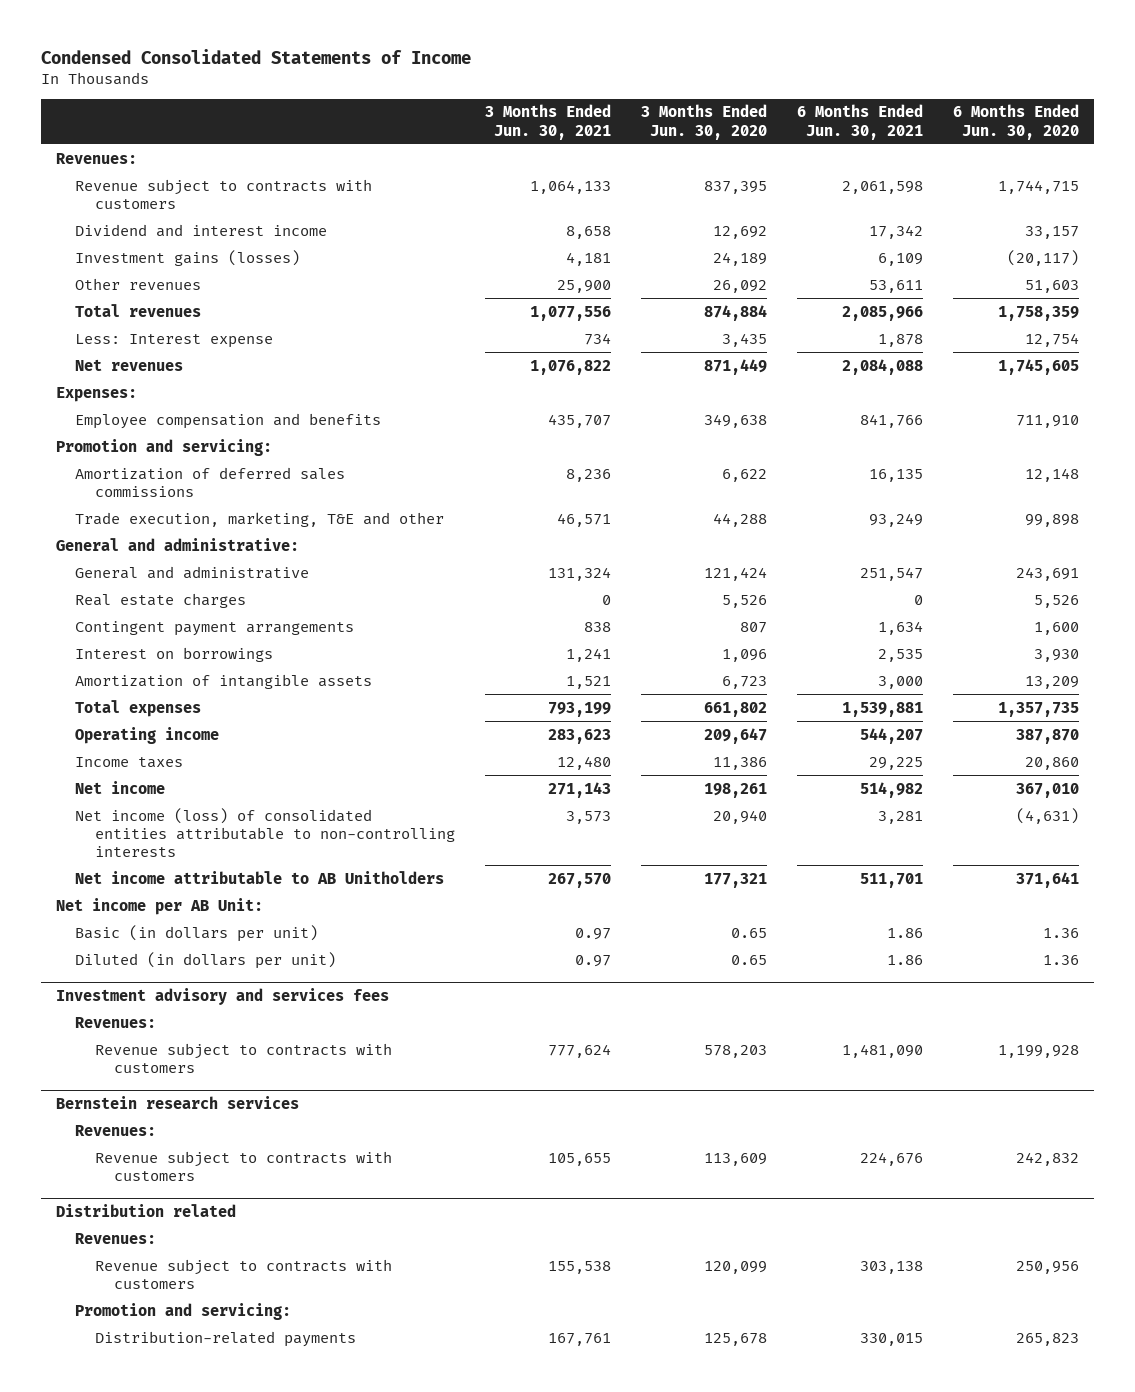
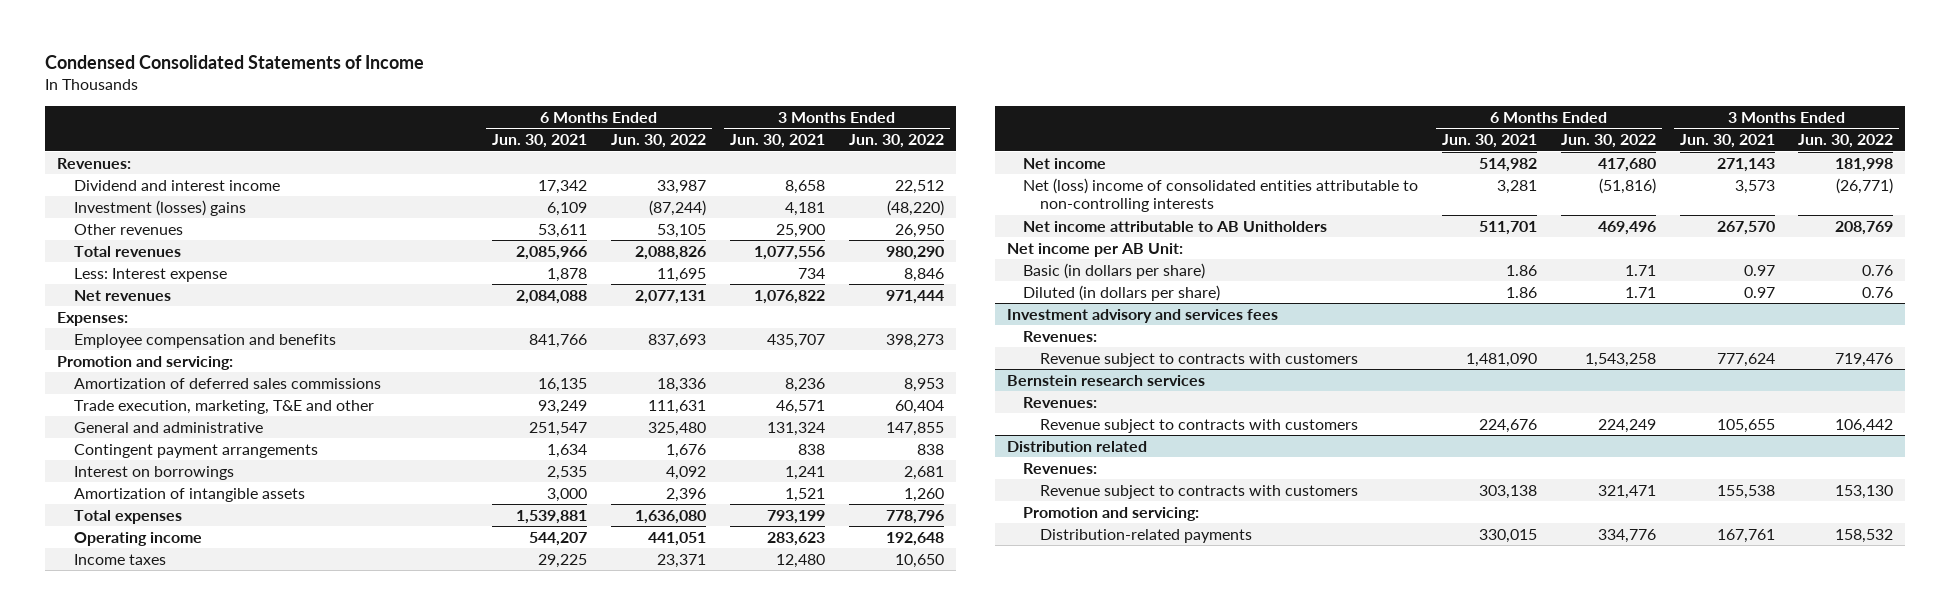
- | 3 Months Ended Jun. 30, 2021 | 3 Months Ended Jun. 30, 2020 | 6 Months Ended Jun. 30, 2021 | 6 Months Ended Jun. 30, 2020
+ | 6 Months Ended Jun. 30, 2021 | 6 Months Ended Jun. 30, 2022 | 3 Months Ended Jun. 30, 2021 | 3 Months Ended Jun. 30, 2022
- Revenue subject to contracts with customers | 1,064,133 | 837,395 | 2,061,598 | 1,744,715
- Investment gains (losses) | 4,181 | 24,189 | 6,109 | (20,117)
+ Investment (losses) gains | 6,109 | (87,244) | 4,181 | (48,220)
- General and administrative:
- Real estate charges | 0 | 5,526 | 0 | 5,526
- Net income (loss) of consolidated entities attributable to non-controlling interests | 3,573 | 20,940 | 3,281 | (4,631)
+ Net (loss) income of consolidated entities attributable to non-controlling interests | 3,281 | (51,816) | 3,573 | (26,771)
- Basic (in dollars per unit) | 0.97 | 0.65 | 1.86 | 1.36
- Diluted (in dollars per unit) | 0.97 | 0.65 | 1.86 | 1.36
+ Basic (in dollars per share) | 1.86 | 1.71 | 0.97 | 0.76
+ Diluted (in dollars per share) | 1.86 | 1.71 | 0.97 | 0.76

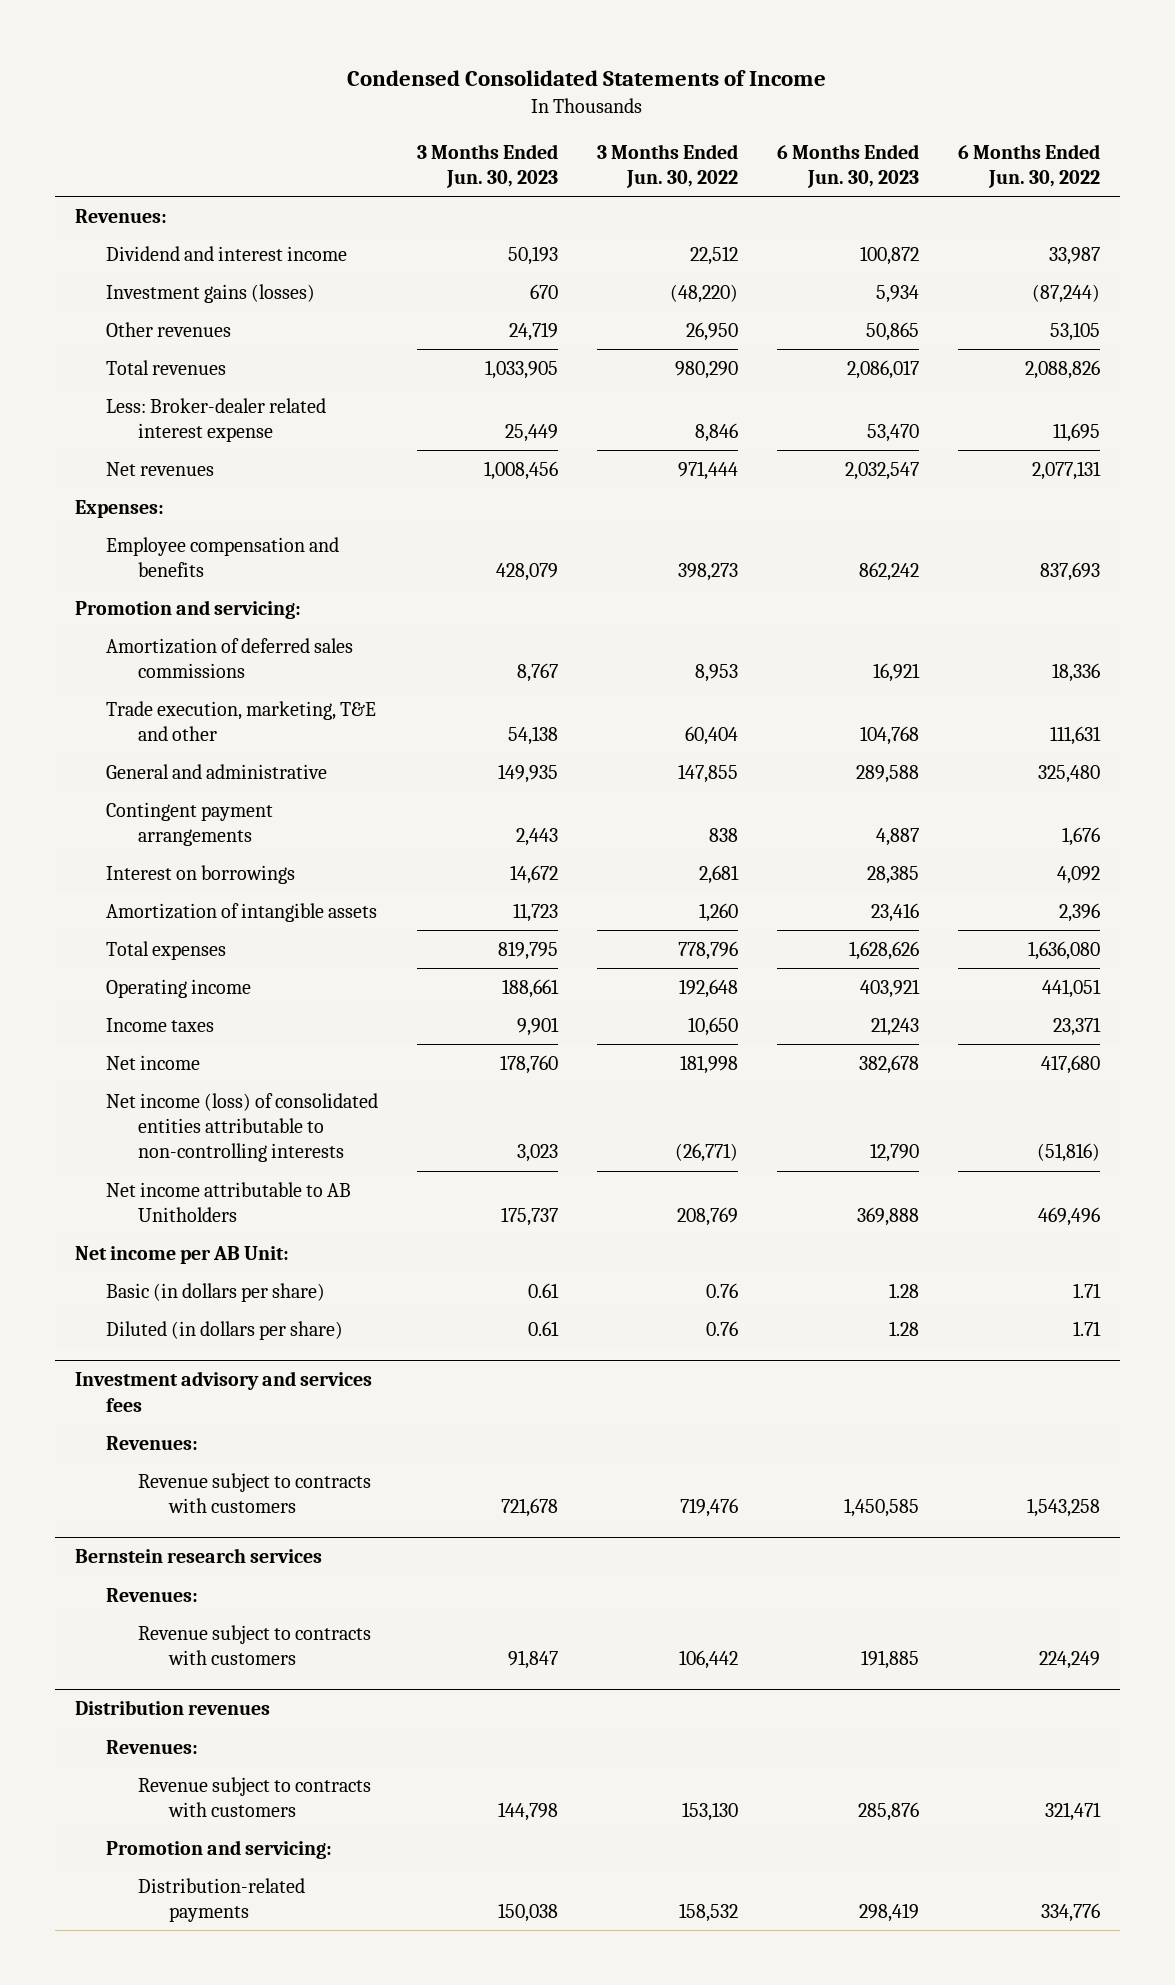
- | 6 Months Ended Jun. 30, 2021 | 6 Months Ended Jun. 30, 2022 | 3 Months Ended Jun. 30, 2021 | 3 Months Ended Jun. 30, 2022
+ | 3 Months Ended Jun. 30, 2023 | 3 Months Ended Jun. 30, 2022 | 6 Months Ended Jun. 30, 2023 | 6 Months Ended Jun. 30, 2022
- Investment (losses) gains | 6,109 | (87,244) | 4,181 | (48,220)
+ Investment gains (losses) | 670 | (48,220) | 5,934 | (87,244)
- Less: Interest expense | 1,878 | 11,695 | 734 | 8,846
+ Less: Broker-dealer related interest expense | 25,449 | 8,846 | 53,470 | 11,695
- Net (loss) income of consolidated entities attributable to non-controlling interests | 3,281 | (51,816) | 3,573 | (26,771)
+ Net income (loss) of consolidated entities attributable to non-controlling interests | 3,023 | (26,771) | 12,790 | (51,816)
- Distribution related
+ Distribution revenues

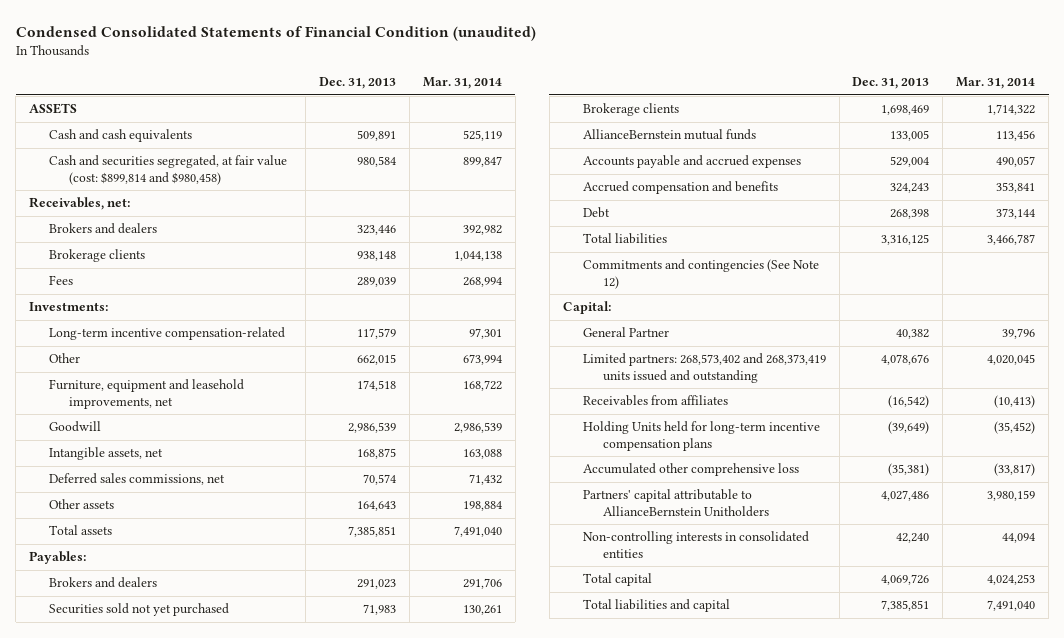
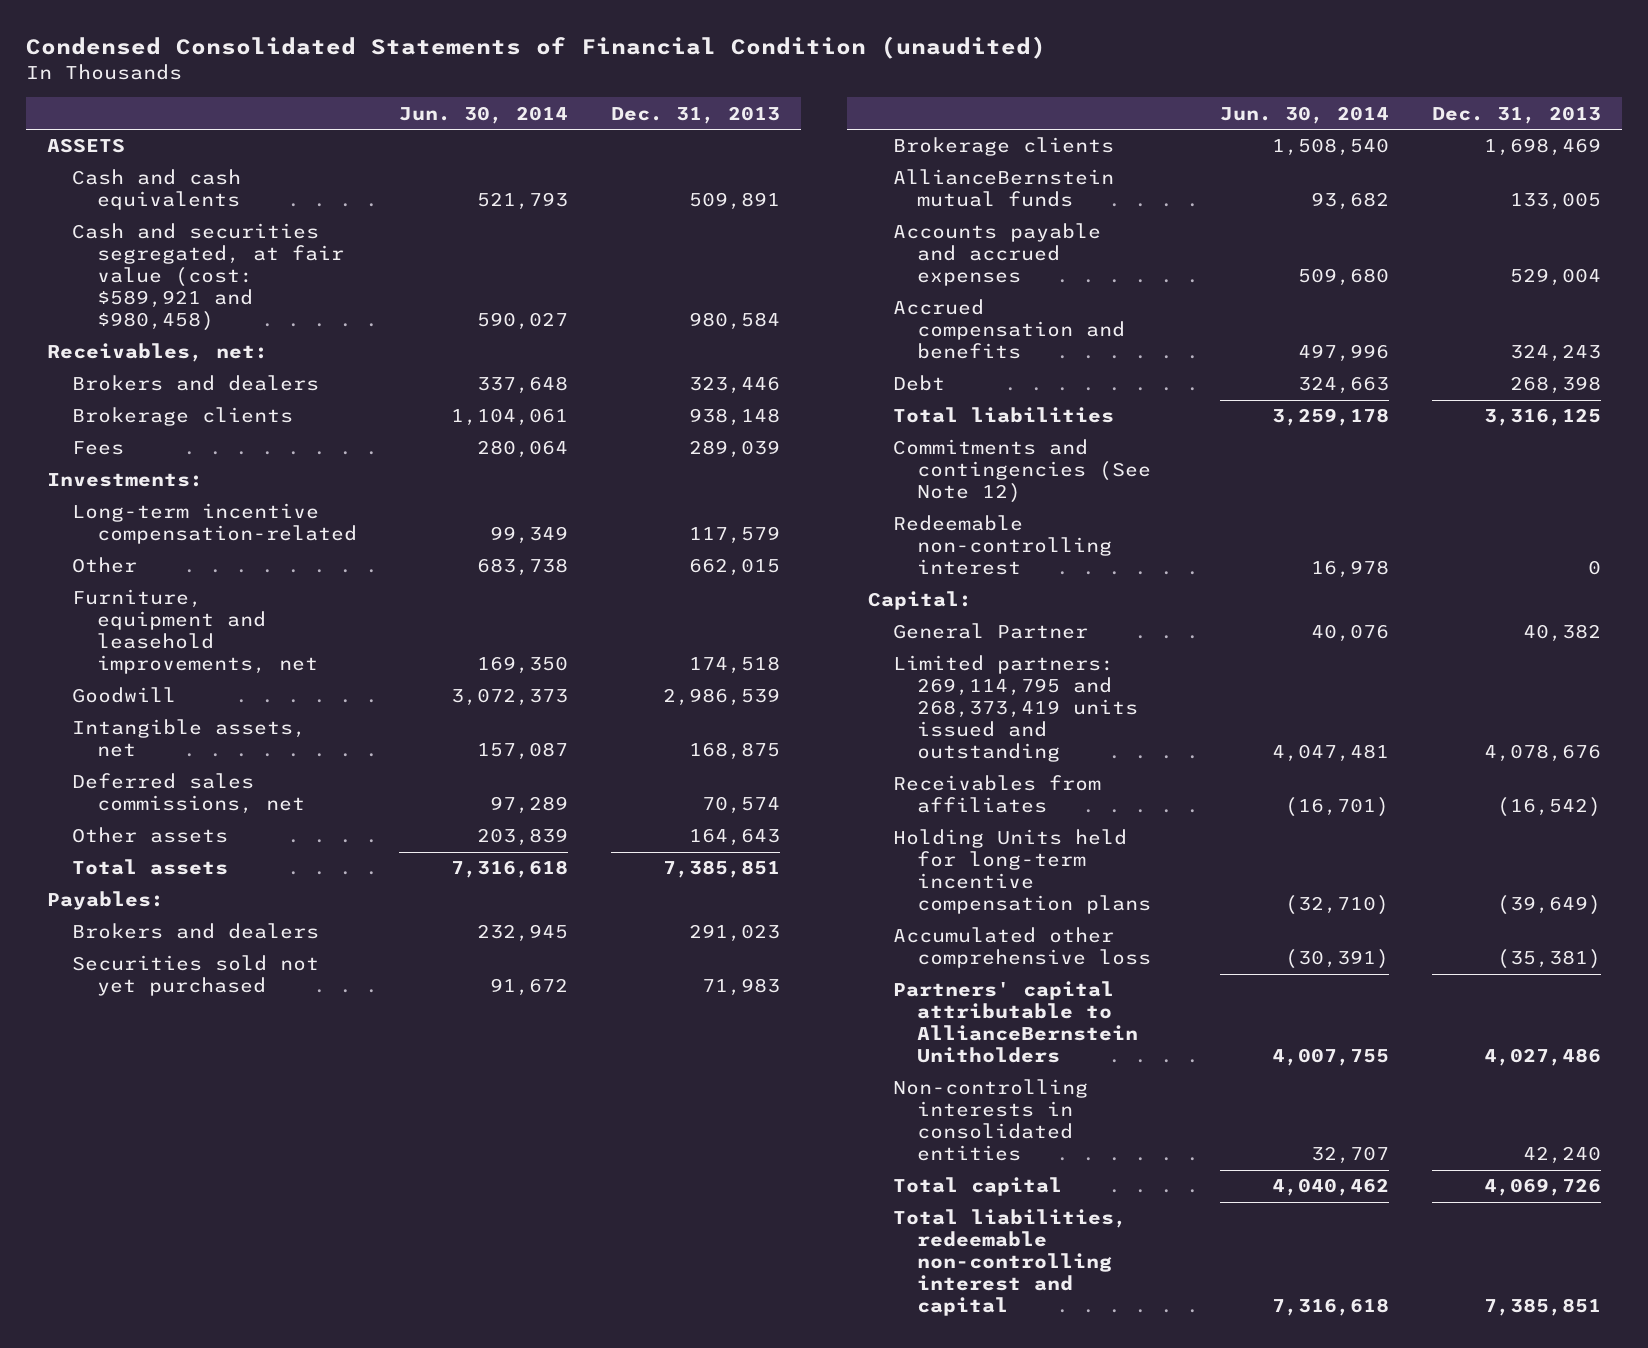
- | Dec. 31, 2013 | Mar. 31, 2014
+ | Jun. 30, 2014 | Dec. 31, 2013
- Cash and securities segregated, at fair value (cost: $899,814 and $980,458) | 980,584 | 899,847
+ Cash and securities segregated, at fair value (cost: $589,921 and $980,458) | 590,027 | 980,584
+ Redeemable non-controlling interest | 16,978 | 0
- Limited partners: 268,573,402 and 268,373,419 units issued and outstanding | 4,078,676 | 4,020,045
+ Limited partners: 269,114,795 and 268,373,419 units issued and outstanding | 4,047,481 | 4,078,676
- Total liabilities and capital | 7,385,851 | 7,491,040
+ Total liabilities, redeemable non-controlling interest and capital | 7,316,618 | 7,385,851

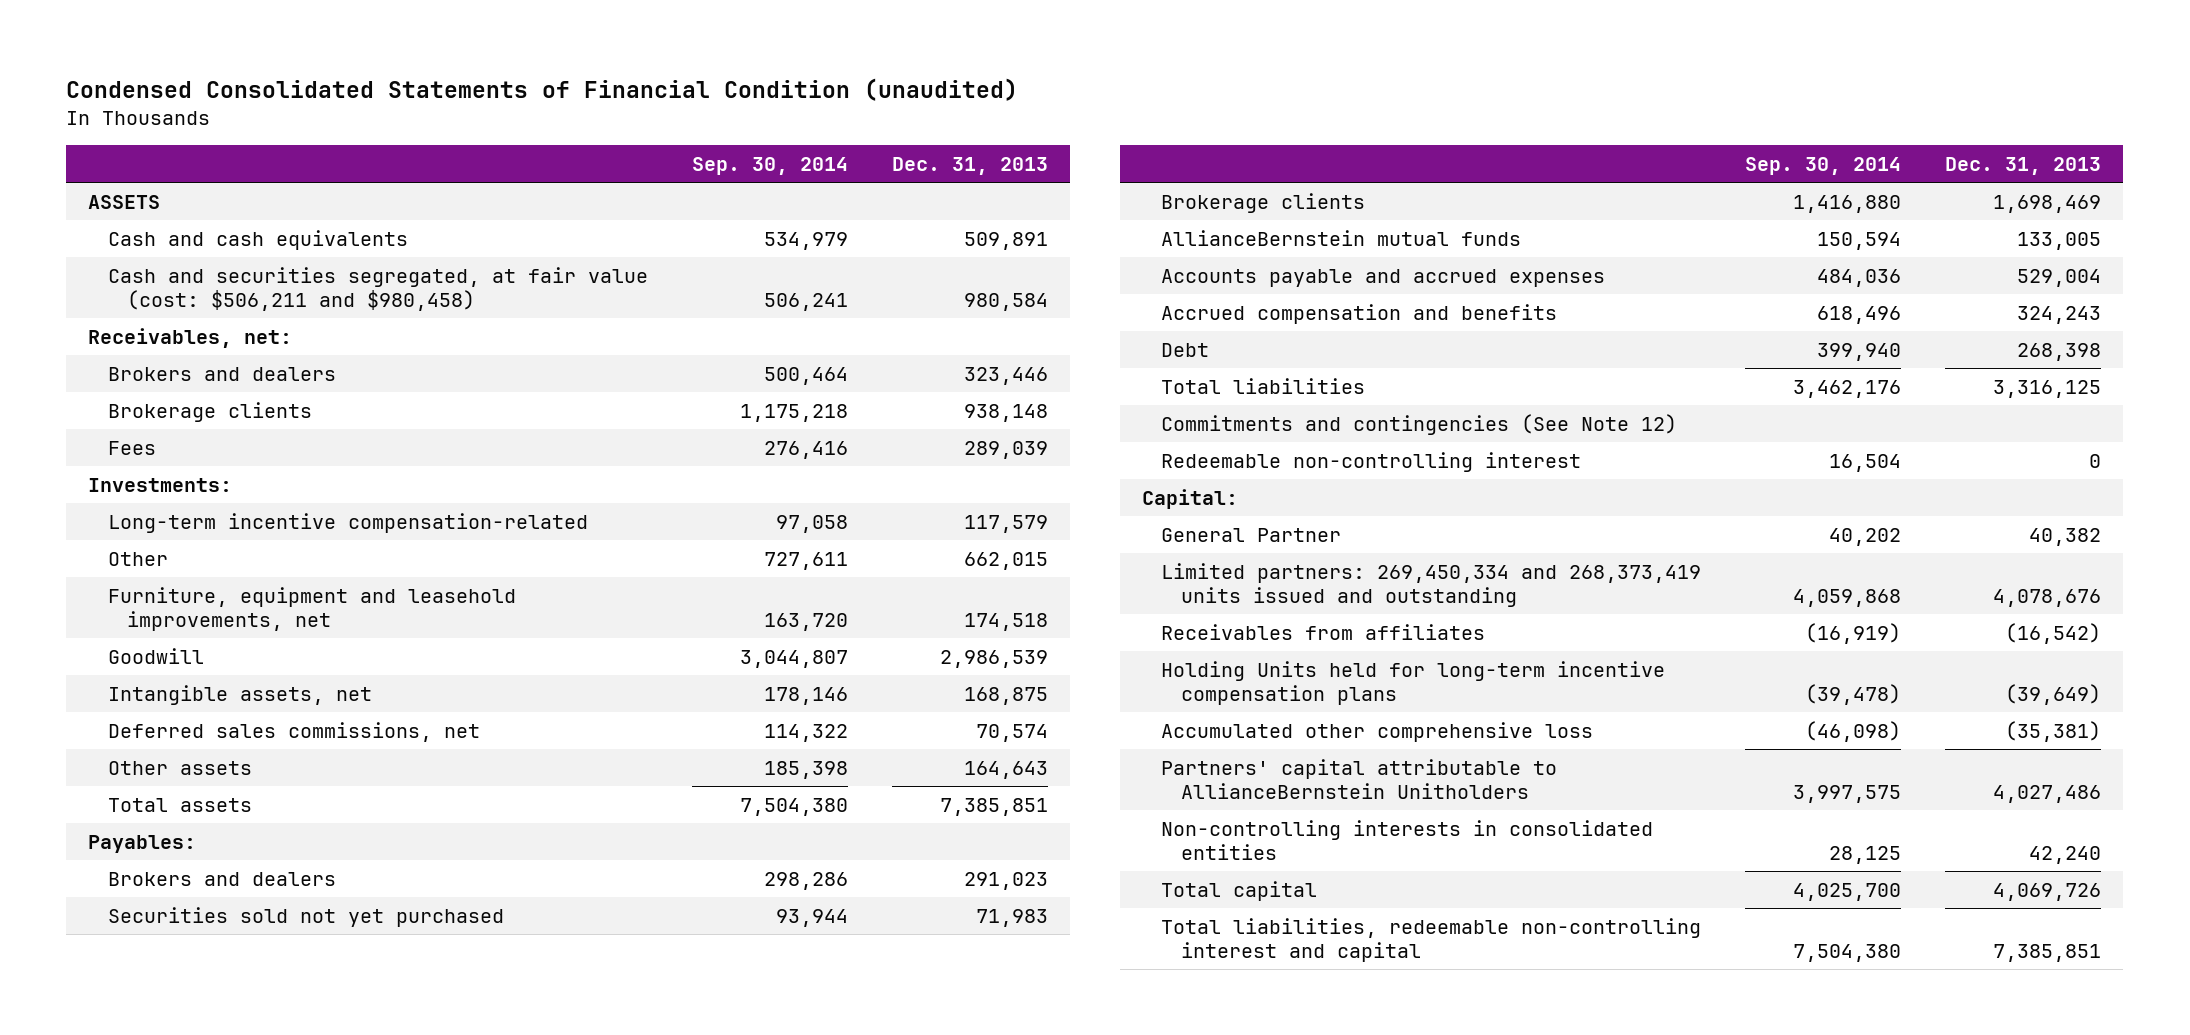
- | Jun. 30, 2014 | Dec. 31, 2013
+ | Sep. 30, 2014 | Dec. 31, 2013
- Cash and securities segregated, at fair value (cost: $589,921 and $980,458) | 590,027 | 980,584
+ Cash and securities segregated, at fair value (cost: $506,211 and $980,458) | 506,241 | 980,584
- Limited partners: 269,114,795 and 268,373,419 units issued and outstanding | 4,047,481 | 4,078,676
+ Limited partners: 269,450,334 and 268,373,419 units issued and outstanding | 4,059,868 | 4,078,676

